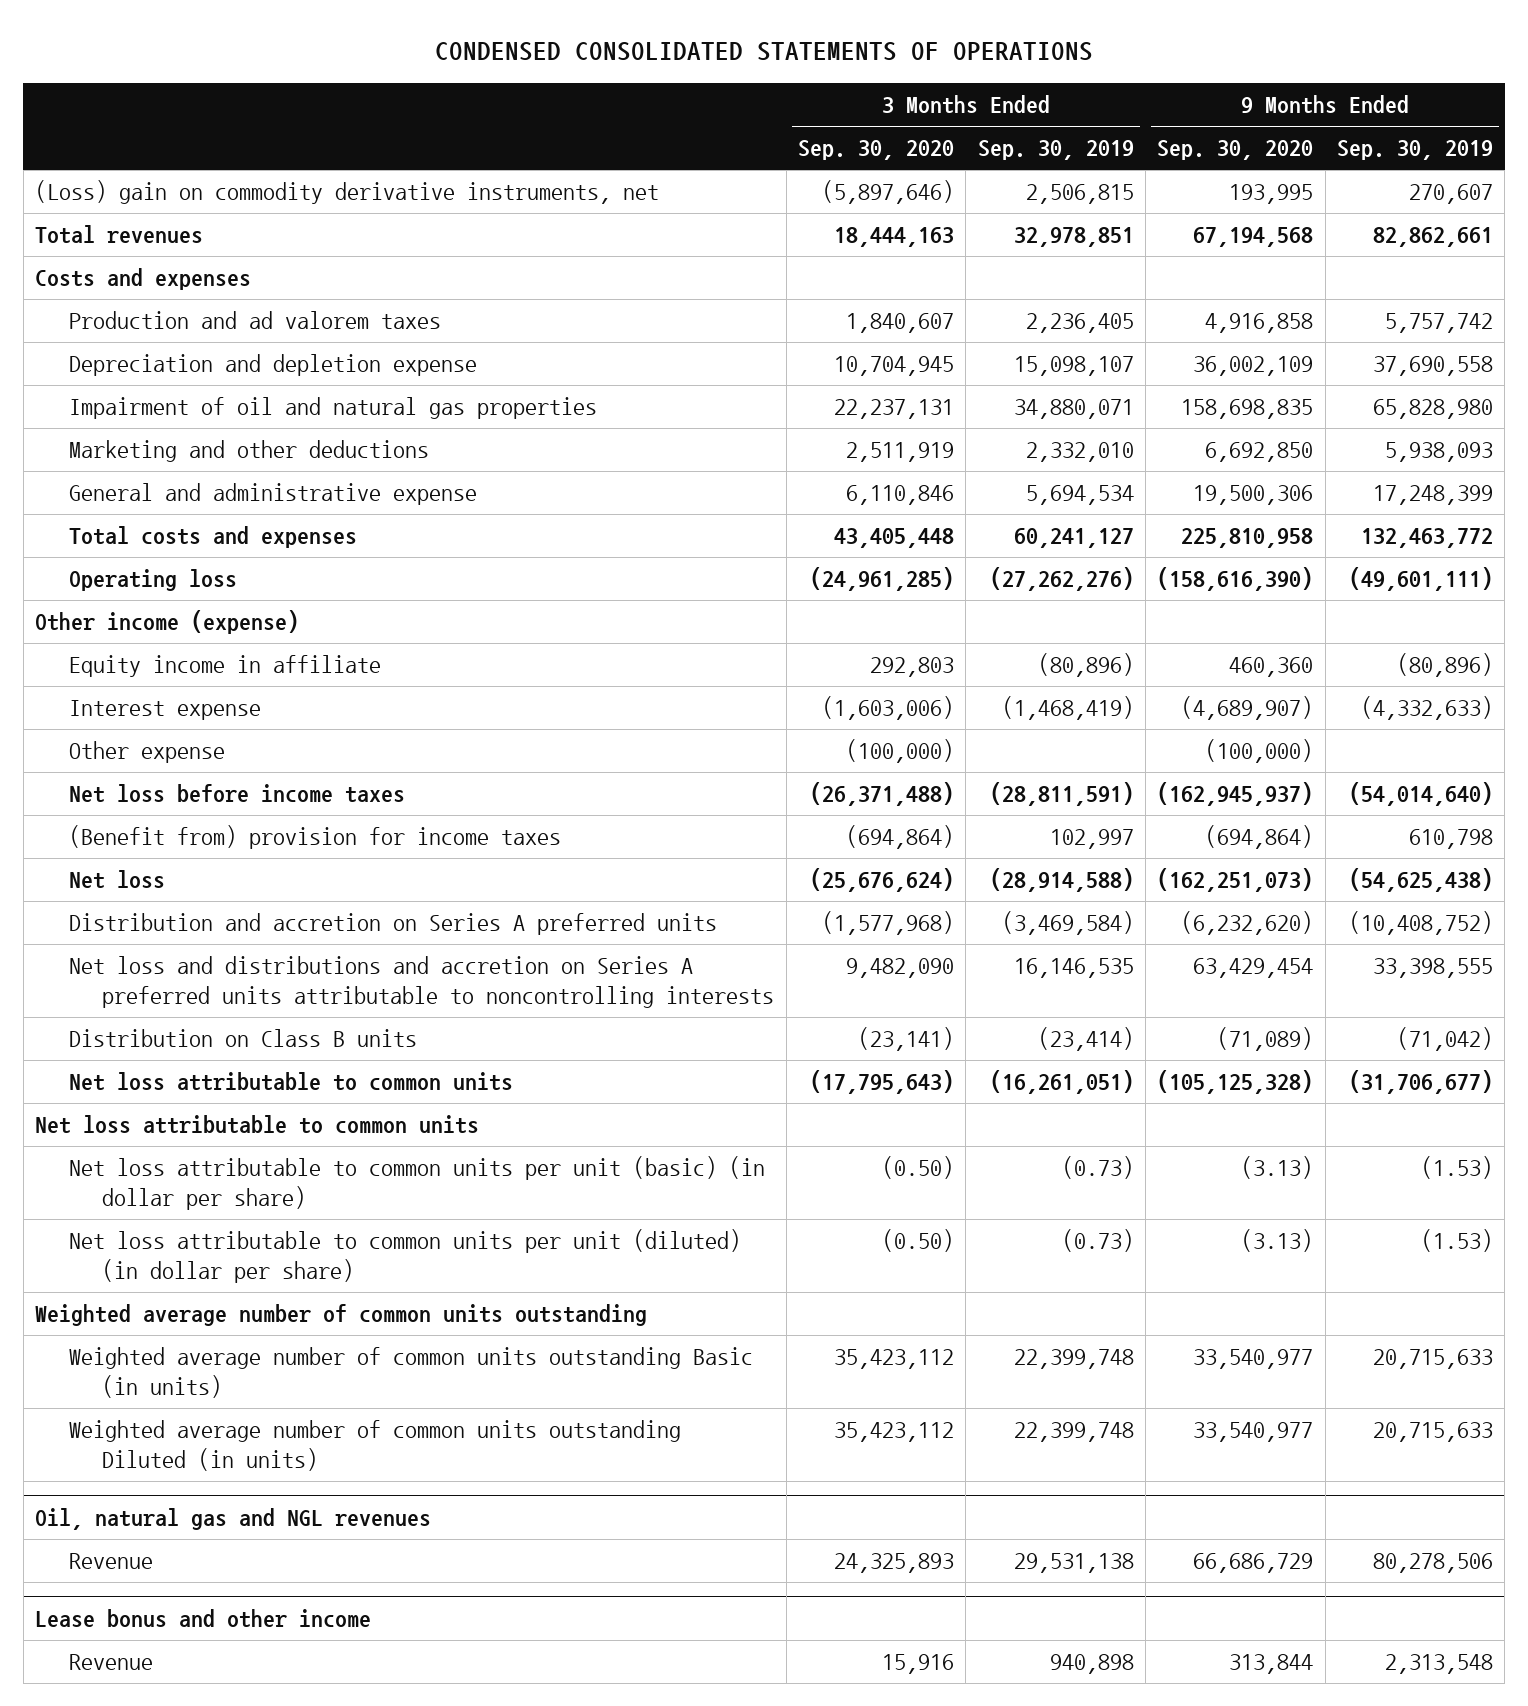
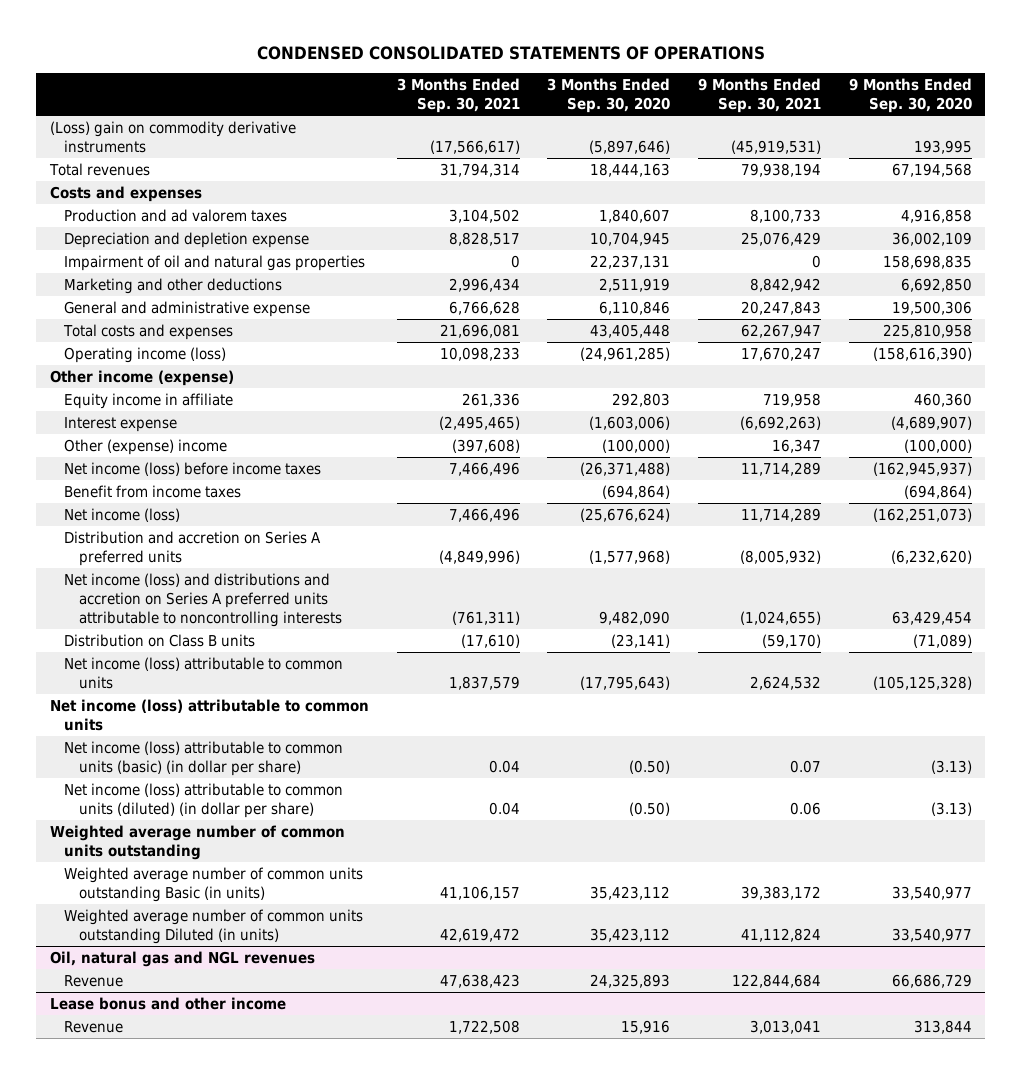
- | 3 Months Ended Sep. 30, 2020 | 3 Months Ended Sep. 30, 2019 | 9 Months Ended Sep. 30, 2020 | 9 Months Ended Sep. 30, 2019
+ | 3 Months Ended Sep. 30, 2021 | 3 Months Ended Sep. 30, 2020 | 9 Months Ended Sep. 30, 2021 | 9 Months Ended Sep. 30, 2020
- (Loss) gain on commodity derivative instruments, net | (5,897,646) | 2,506,815 | 193,995 | 270,607
+ (Loss) gain on commodity derivative instruments | (17,566,617) | (5,897,646) | (45,919,531) | 193,995
- Operating loss | (24,961,285) | (27,262,276) | (158,616,390) | (49,601,111)
+ Operating income (loss) | 10,098,233 | (24,961,285) | 17,670,247 | (158,616,390)
- Other expense | (100,000) | | (100,000) |
- Net loss before income taxes | (26,371,488) | (28,811,591) | (162,945,937) | (54,014,640)
- (Benefit from) provision for income taxes | (694,864) | 102,997 | (694,864) | 610,798
- Net loss | (25,676,624) | (28,914,588) | (162,251,073) | (54,625,438)
+ Other (expense) income | (397,608) | (100,000) | 16,347 | (100,000)
+ Net income (loss) before income taxes | 7,466,496 | (26,371,488) | 11,714,289 | (162,945,937)
+ Benefit from income taxes | | (694,864) | | (694,864)
+ Net income (loss) | 7,466,496 | (25,676,624) | 11,714,289 | (162,251,073)
- Net loss and distributions and accretion on Series A preferred units attributable to noncontrolling interests | 9,482,090 | 16,146,535 | 63,429,454 | 33,398,555
+ Net income (loss) and distributions and accretion on Series A preferred units attributable to noncontrolling interests | (761,311) | 9,482,090 | (1,024,655) | 63,429,454
- Net loss attributable to common units | (17,795,643) | (16,261,051) | (105,125,328) | (31,706,677)
- Net loss attributable to common units
- Net loss attributable to common units per unit (basic) (in dollar per share) | (0.50) | (0.73) | (3.13) | (1.53)
- Net loss attributable to common units per unit (diluted) (in dollar per share) | (0.50) | (0.73) | (3.13) | (1.53)
+ Net income (loss) attributable to common units | 1,837,579 | (17,795,643) | 2,624,532 | (105,125,328)
+ Net income (loss) attributable to common units
+ Net income (loss) attributable to common units (basic) (in dollar per share) | 0.04 | (0.50) | 0.07 | (3.13)
+ Net income (loss) attributable to common units (diluted) (in dollar per share) | 0.04 | (0.50) | 0.06 | (3.13)

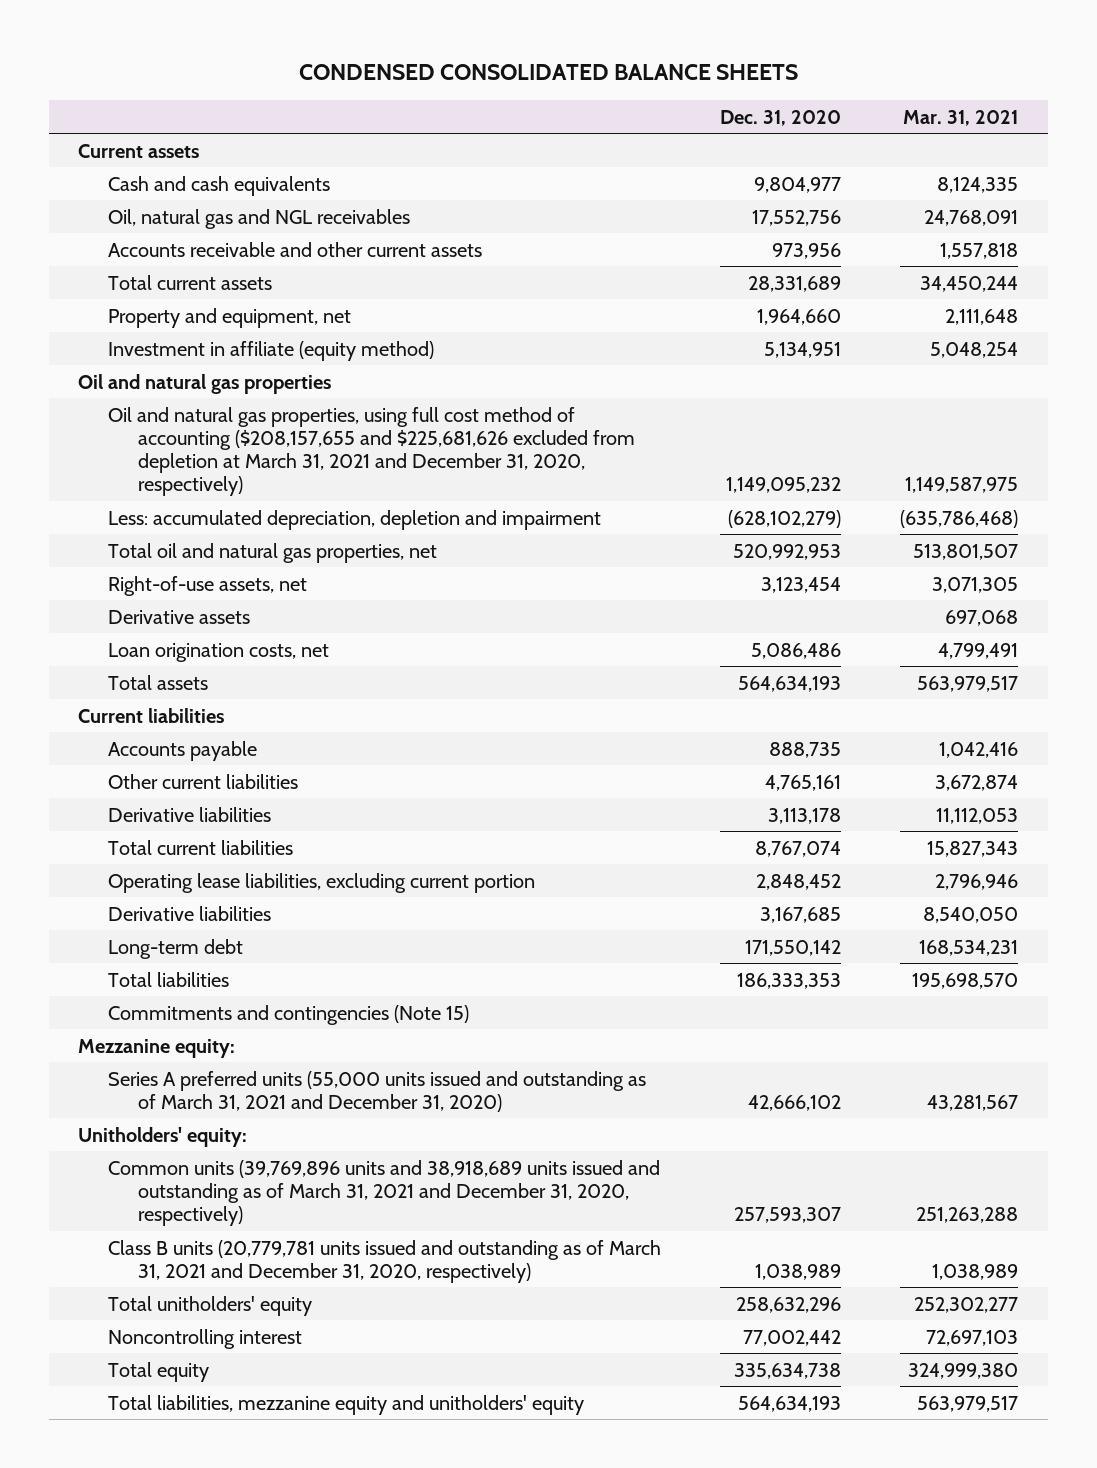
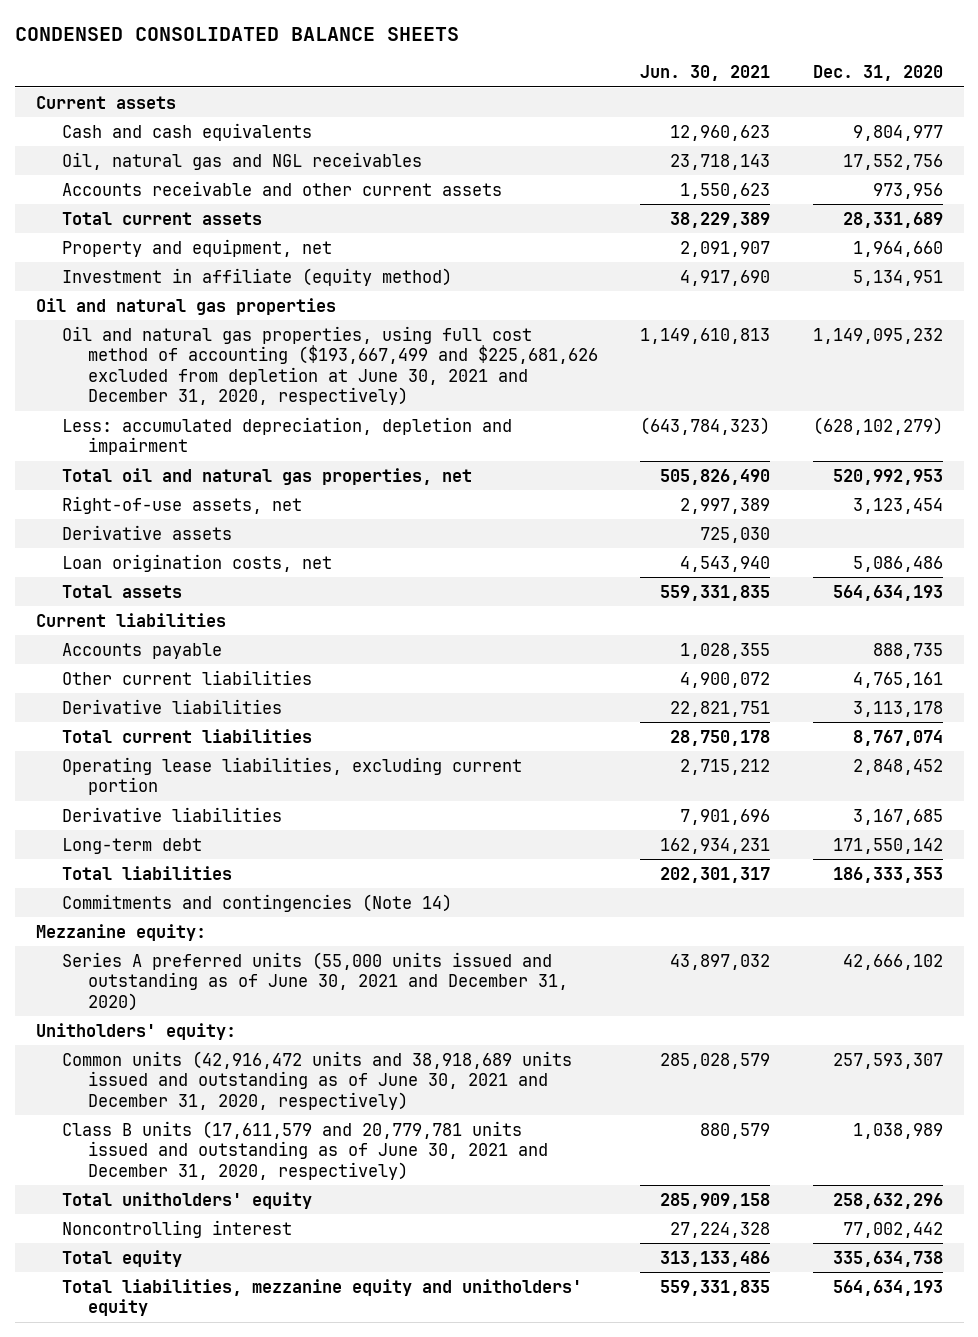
- | Dec. 31, 2020 | Mar. 31, 2021
+ | Jun. 30, 2021 | Dec. 31, 2020
- Oil and natural gas properties, using full cost method of accounting ($208,157,655 and $225,681,626 excluded from depletion at March 31, 2021 and December 31, 2020, respectively) | 1,149,095,232 | 1,149,587,975
+ Oil and natural gas properties, using full cost method of accounting ($193,667,499 and $225,681,626 excluded from depletion at June 30, 2021 and December 31, 2020, respectively) | 1,149,610,813 | 1,149,095,232
- Commitments and contingencies (Note 15)
+ Commitments and contingencies (Note 14)
- Series A preferred units (55,000 units issued and outstanding as of March 31, 2021 and December 31, 2020) | 42,666,102 | 43,281,567
+ Series A preferred units (55,000 units issued and outstanding as of June 30, 2021 and December 31, 2020) | 43,897,032 | 42,666,102
- Common units (39,769,896 units and 38,918,689 units issued and outstanding as of March 31, 2021 and December 31, 2020, respectively) | 257,593,307 | 251,263,288
- Class B units (20,779,781 units issued and outstanding as of March 31, 2021 and December 31, 2020, respectively) | 1,038,989 | 1,038,989
+ Common units (42,916,472 units and 38,918,689 units issued and outstanding as of June 30, 2021 and December 31, 2020, respectively) | 285,028,579 | 257,593,307
+ Class B units (17,611,579 and 20,779,781 units issued and outstanding as of June 30, 2021 and December 31, 2020, respectively) | 880,579 | 1,038,989

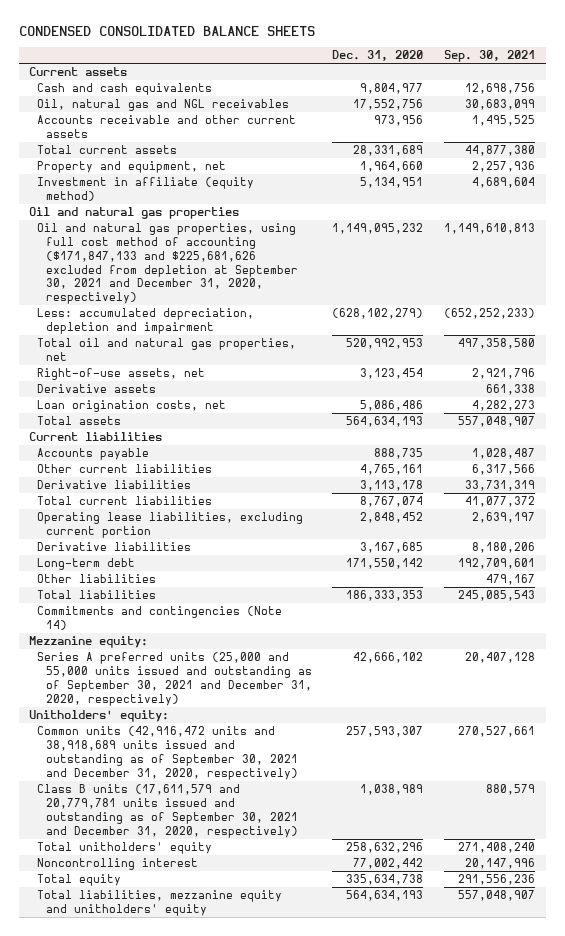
- | Jun. 30, 2021 | Dec. 31, 2020
+ | Dec. 31, 2020 | Sep. 30, 2021
- Oil and natural gas properties, using full cost method of accounting ($193,667,499 and $225,681,626 excluded from depletion at June 30, 2021 and December 31, 2020, respectively) | 1,149,610,813 | 1,149,095,232
+ Oil and natural gas properties, using full cost method of accounting ($171,847,133 and $225,681,626 excluded from depletion at September 30, 2021 and December 31, 2020, respectively) | 1,149,095,232 | 1,149,610,813
+ Other liabilities | | 479,167
- Series A preferred units (55,000 units issued and outstanding as of June 30, 2021 and December 31, 2020) | 43,897,032 | 42,666,102
+ Series A preferred units (25,000 and 55,000 units issued and outstanding as of September 30, 2021 and December 31, 2020, respectively) | 42,666,102 | 20,407,128
- Common units (42,916,472 units and 38,918,689 units issued and outstanding as of June 30, 2021 and December 31, 2020, respectively) | 285,028,579 | 257,593,307
- Class B units (17,611,579 and 20,779,781 units issued and outstanding as of June 30, 2021 and December 31, 2020, respectively) | 880,579 | 1,038,989
+ Common units (42,916,472 units and 38,918,689 units issued and outstanding as of September 30, 2021 and December 31, 2020, respectively) | 257,593,307 | 270,527,661
+ Class B units (17,611,579 and 20,779,781 units issued and outstanding as of September 30, 2021 and December 31, 2020, respectively) | 1,038,989 | 880,579

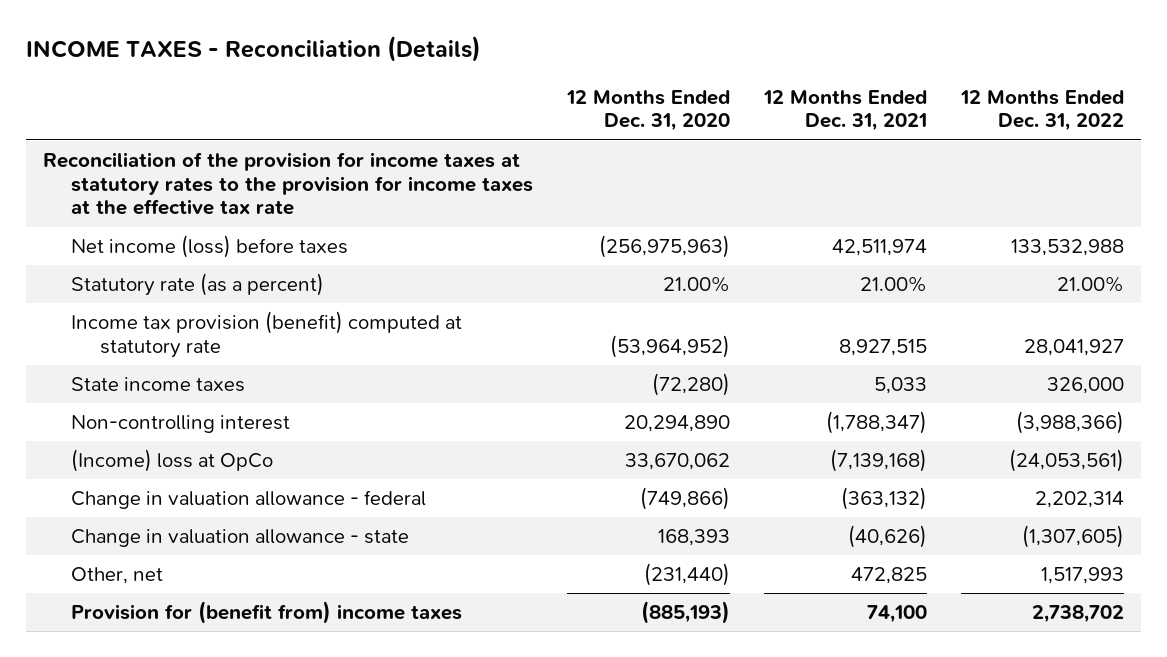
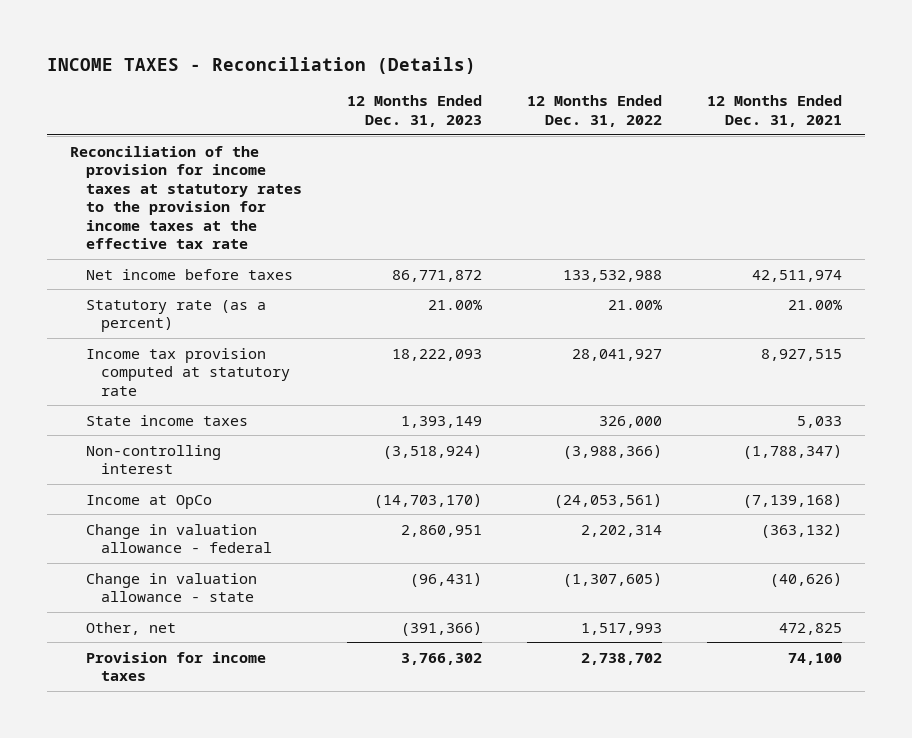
- | 12 Months Ended Dec. 31, 2020 | 12 Months Ended Dec. 31, 2021 | 12 Months Ended Dec. 31, 2022
+ | 12 Months Ended Dec. 31, 2023 | 12 Months Ended Dec. 31, 2022 | 12 Months Ended Dec. 31, 2021
- Net income (loss) before taxes | (256,975,963) | 42,511,974 | 133,532,988
+ Net income before taxes | 86,771,872 | 133,532,988 | 42,511,974
- Income tax provision (benefit) computed at statutory rate | (53,964,952) | 8,927,515 | 28,041,927
+ Income tax provision computed at statutory rate | 18,222,093 | 28,041,927 | 8,927,515
- (Income) loss at OpCo | 33,670,062 | (7,139,168) | (24,053,561)
+ Income at OpCo | (14,703,170) | (24,053,561) | (7,139,168)
- Provision for (benefit from) income taxes | (885,193) | 74,100 | 2,738,702
+ Provision for income taxes | 3,766,302 | 2,738,702 | 74,100

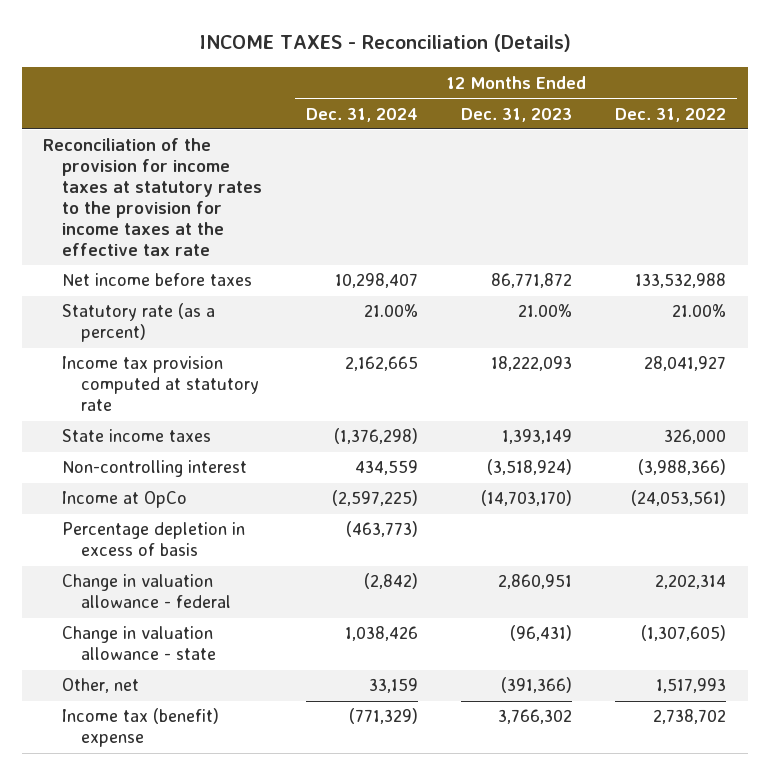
- | 12 Months Ended Dec. 31, 2023 | 12 Months Ended Dec. 31, 2022 | 12 Months Ended Dec. 31, 2021
+ | 12 Months Ended Dec. 31, 2024 | 12 Months Ended Dec. 31, 2023 | 12 Months Ended Dec. 31, 2022
+ Percentage depletion in excess of basis | (463,773) | |
- Provision for income taxes | 3,766,302 | 2,738,702 | 74,100
+ Income tax (benefit) expense | (771,329) | 3,766,302 | 2,738,702

